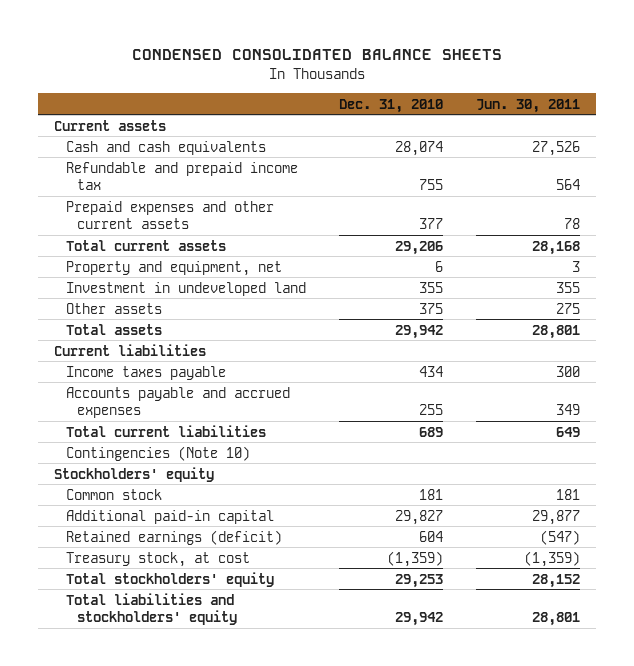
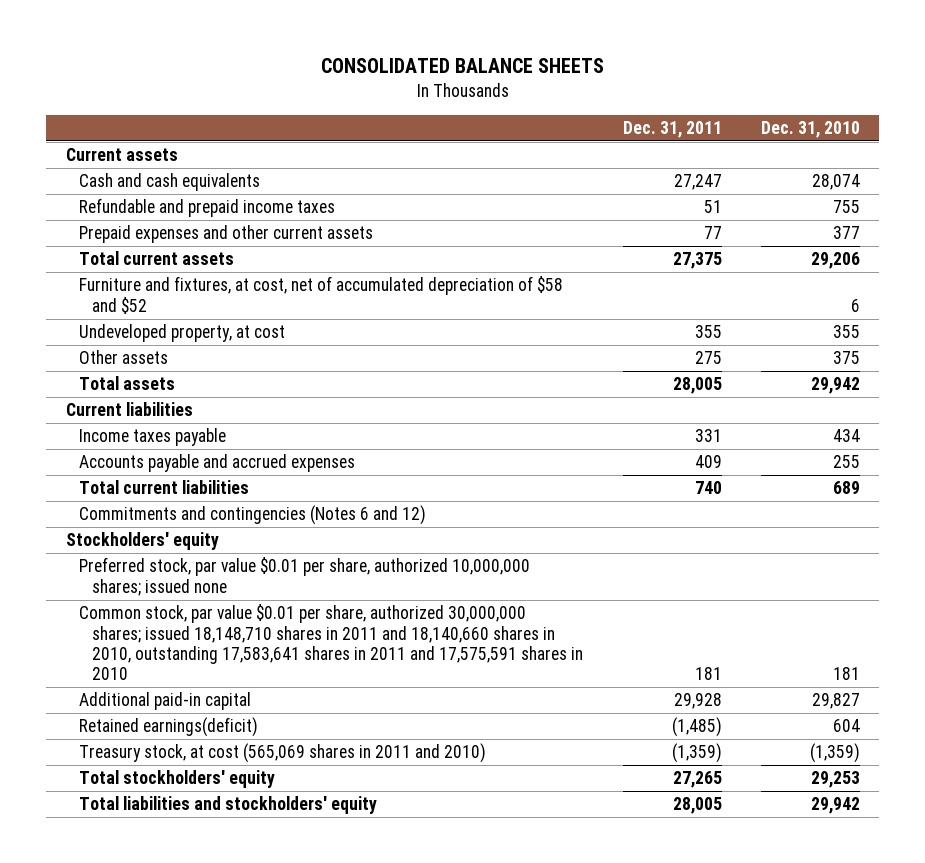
- CONDENSED CONSOLIDATED BALANCE SHEETS
+ CONSOLIDATED BALANCE SHEETS
- | Dec. 31, 2010 | Jun. 30, 2011
+ | Dec. 31, 2011 | Dec. 31, 2010
- Refundable and prepaid income tax | 755 | 564
+ Refundable and prepaid income taxes | 51 | 755
- Property and equipment, net | 6 | 3
- Investment in undeveloped land | 355 | 355
+ Furniture and fixtures, at cost, net of accumulated depreciation of $58 and $52 | | 6
+ Undeveloped property, at cost | 355 | 355
- Contingencies (Note 10)
+ Commitments and contingencies (Notes 6 and 12)
- Common stock | 181 | 181
+ Preferred stock, par value $0.01 per share, authorized 10,000,000 shares; issued none
+ Common stock, par value $0.01 per share, authorized 30,000,000 shares; issued 18,148,710 shares in 2011 and 18,140,660 shares in 2010, outstanding 17,583,641 shares in 2011 and 17,575,591 shares in 2010 | 181 | 181
- Retained earnings (deficit) | 604 | (547)
- Treasury stock, at cost | (1,359) | (1,359)
+ Retained earnings(deficit) | (1,485) | 604
+ Treasury stock, at cost (565,069 shares in 2011 and 2010) | (1,359) | (1,359)

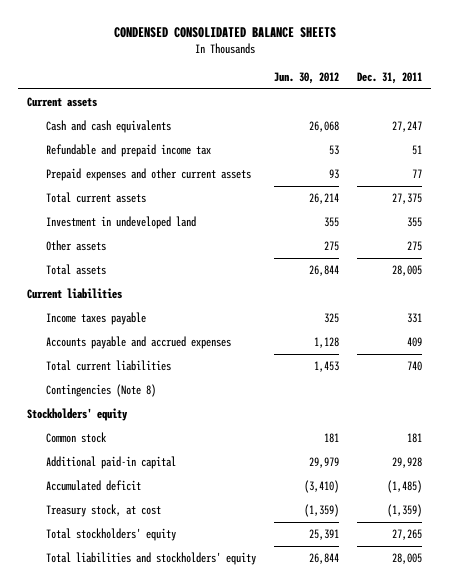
- CONSOLIDATED BALANCE SHEETS
+ CONDENSED CONSOLIDATED BALANCE SHEETS
- | Dec. 31, 2011 | Dec. 31, 2010
+ | Jun. 30, 2012 | Dec. 31, 2011
- Refundable and prepaid income taxes | 51 | 755
+ Refundable and prepaid income tax | 53 | 51
- Furniture and fixtures, at cost, net of accumulated depreciation of $58 and $52 | | 6
- Undeveloped property, at cost | 355 | 355
+ Investment in undeveloped land | 355 | 355
- Commitments and contingencies (Notes 6 and 12)
+ Contingencies (Note 8)
- Preferred stock, par value $0.01 per share, authorized 10,000,000 shares; issued none
- Common stock, par value $0.01 per share, authorized 30,000,000 shares; issued 18,148,710 shares in 2011 and 18,140,660 shares in 2010, outstanding 17,583,641 shares in 2011 and 17,575,591 shares in 2010 | 181 | 181
+ Common stock | 181 | 181
- Retained earnings(deficit) | (1,485) | 604
- Treasury stock, at cost (565,069 shares in 2011 and 2010) | (1,359) | (1,359)
+ Accumulated deficit | (3,410) | (1,485)
+ Treasury stock, at cost | (1,359) | (1,359)

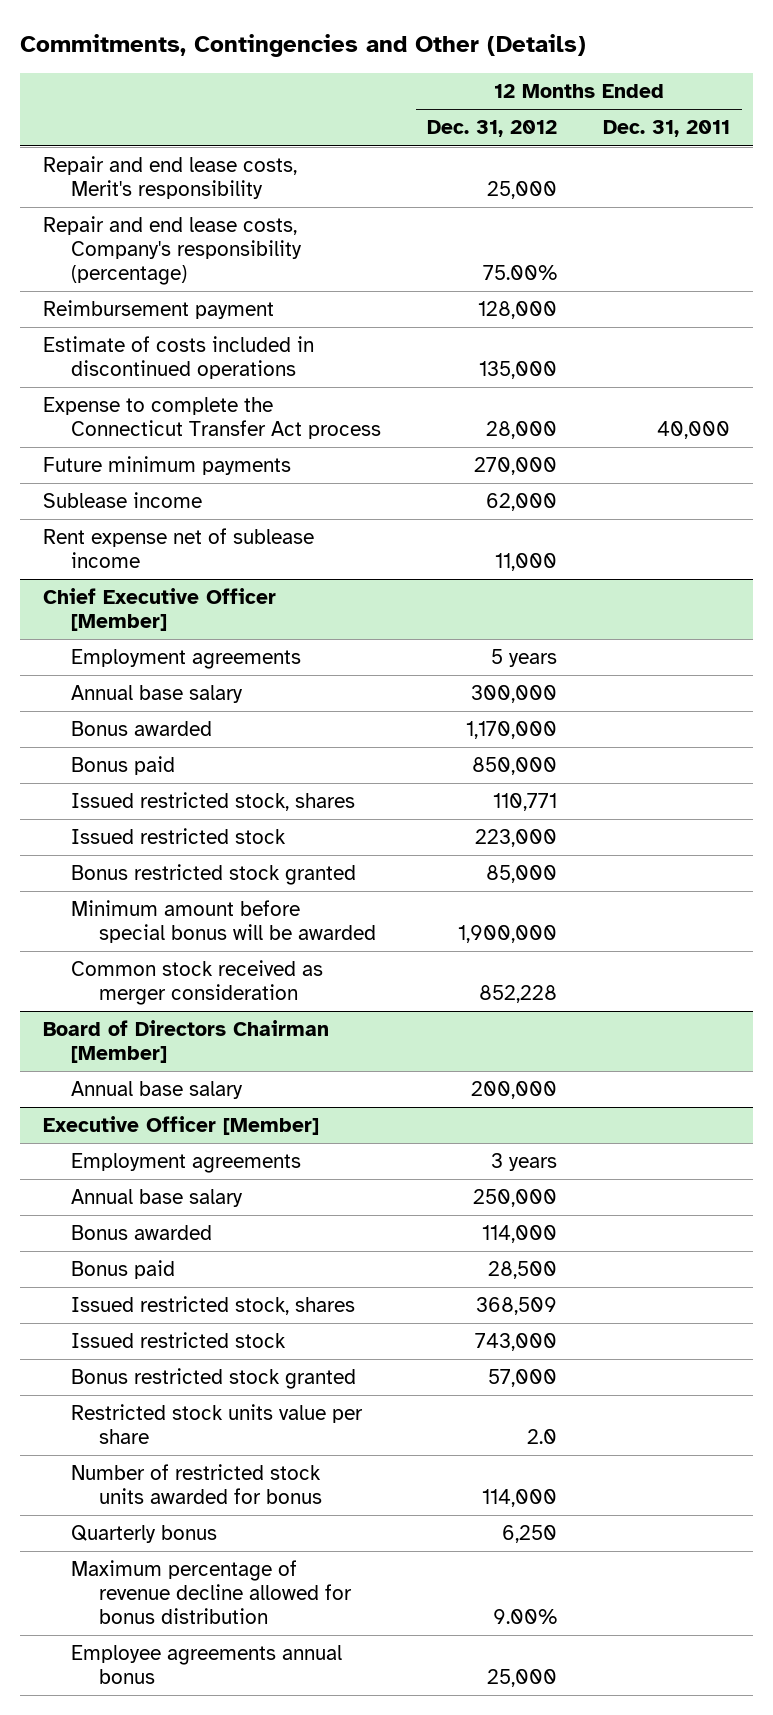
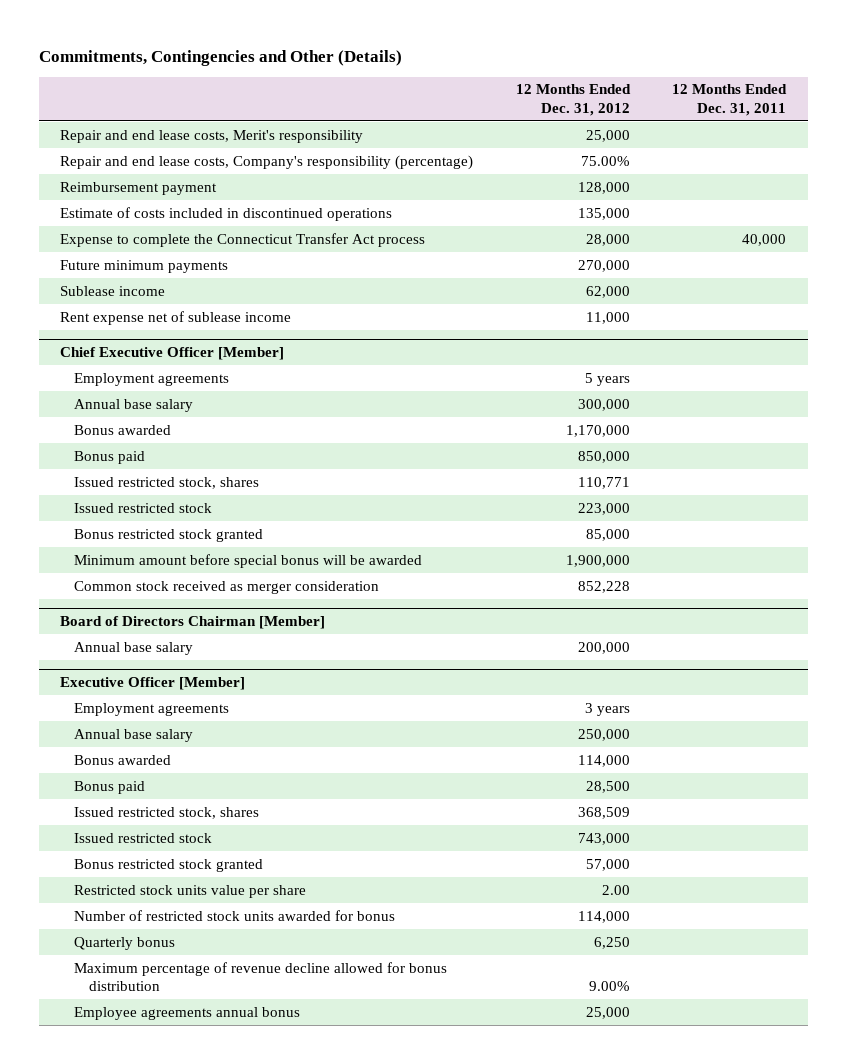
@ Executive Officer [Member]
- Restricted stock units value per share | 2.0 |
+ Restricted stock units value per share | 2.00 |

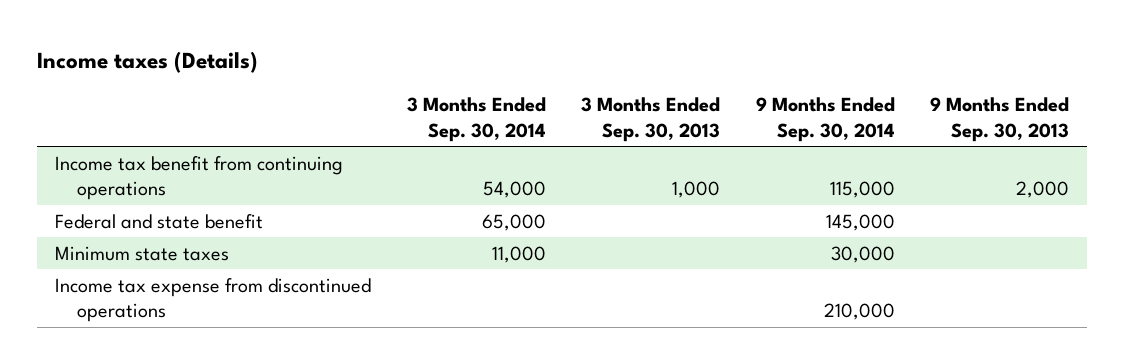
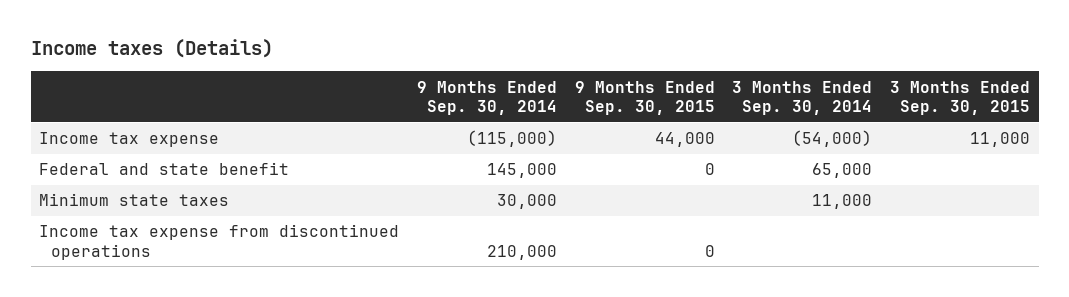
- | 3 Months Ended Sep. 30, 2014 | 3 Months Ended Sep. 30, 2013 | 9 Months Ended Sep. 30, 2014 | 9 Months Ended Sep. 30, 2013
+ | 9 Months Ended Sep. 30, 2014 | 9 Months Ended Sep. 30, 2015 | 3 Months Ended Sep. 30, 2014 | 3 Months Ended Sep. 30, 2015
- Income tax benefit from continuing operations | 54,000 | 1,000 | 115,000 | 2,000
+ Income tax expense | (115,000) | 44,000 | (54,000) | 11,000

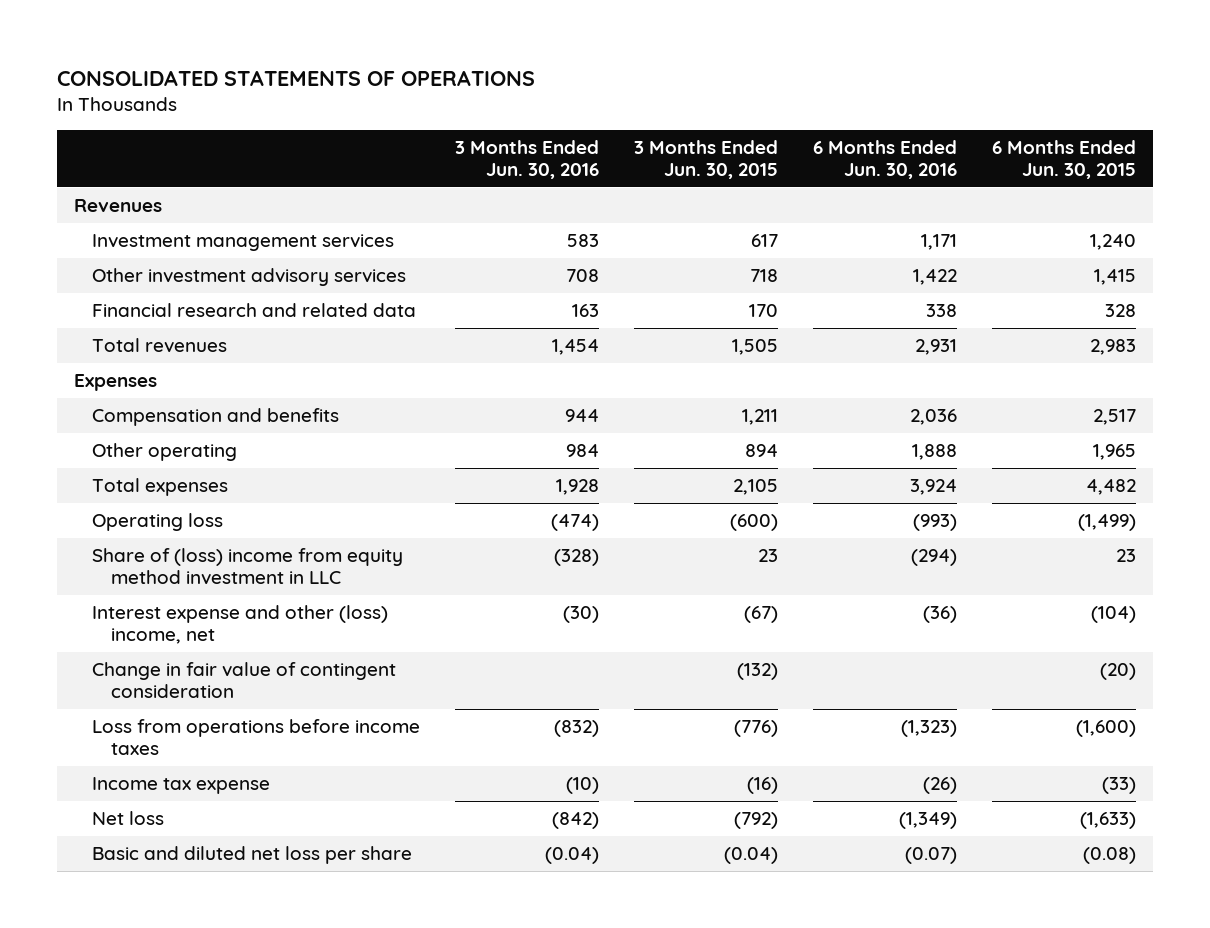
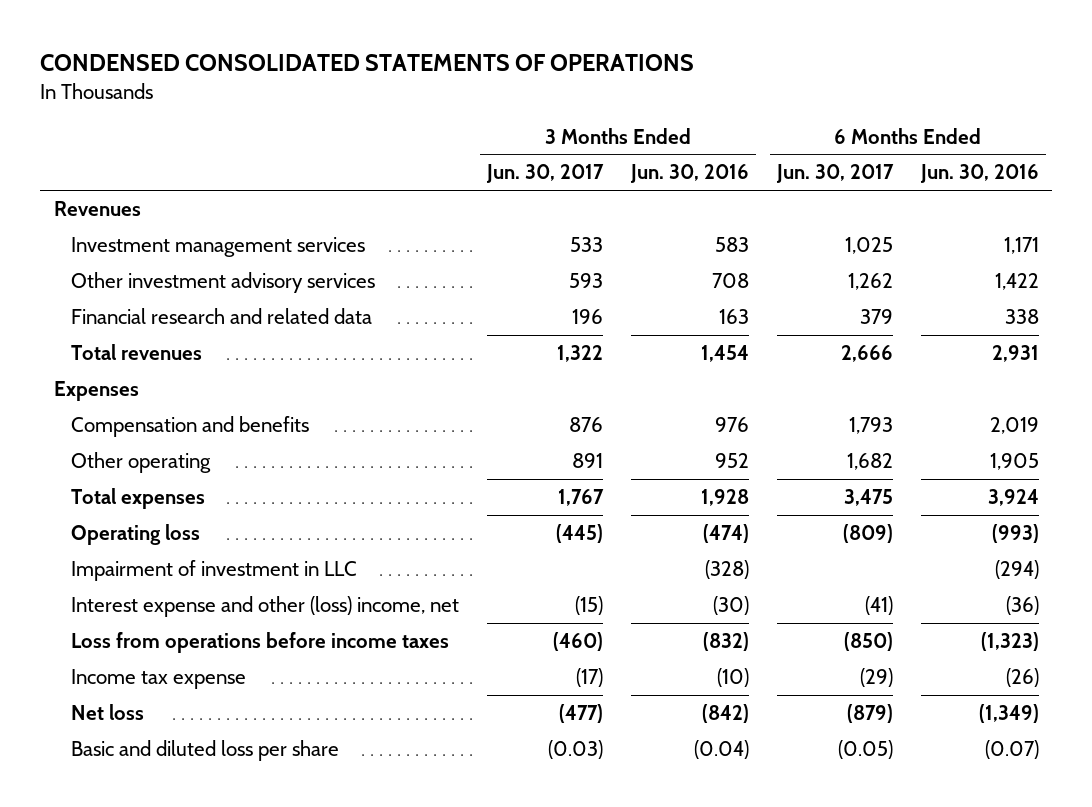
- CONSOLIDATED STATEMENTS OF OPERATIONS
+ CONDENSED CONSOLIDATED STATEMENTS OF OPERATIONS
- | 3 Months Ended Jun. 30, 2016 | 3 Months Ended Jun. 30, 2015 | 6 Months Ended Jun. 30, 2016 | 6 Months Ended Jun. 30, 2015
+ | 3 Months Ended Jun. 30, 2017 | 3 Months Ended Jun. 30, 2016 | 6 Months Ended Jun. 30, 2017 | 6 Months Ended Jun. 30, 2016
- Compensation and benefits | 944 | 1,211 | 2,036 | 2,517
- Other operating | 984 | 894 | 1,888 | 1,965
+ Compensation and benefits | 876 | 976 | 1,793 | 2,019
+ Other operating | 891 | 952 | 1,682 | 1,905
- Share of (loss) income from equity method investment in LLC | (328) | 23 | (294) | 23
+ Impairment of investment in LLC | | (328) | | (294)
- Change in fair value of contingent consideration | | (132) | | (20)
- Basic and diluted net loss per share | (0.04) | (0.04) | (0.07) | (0.08)
+ Basic and diluted loss per share | (0.03) | (0.04) | (0.05) | (0.07)

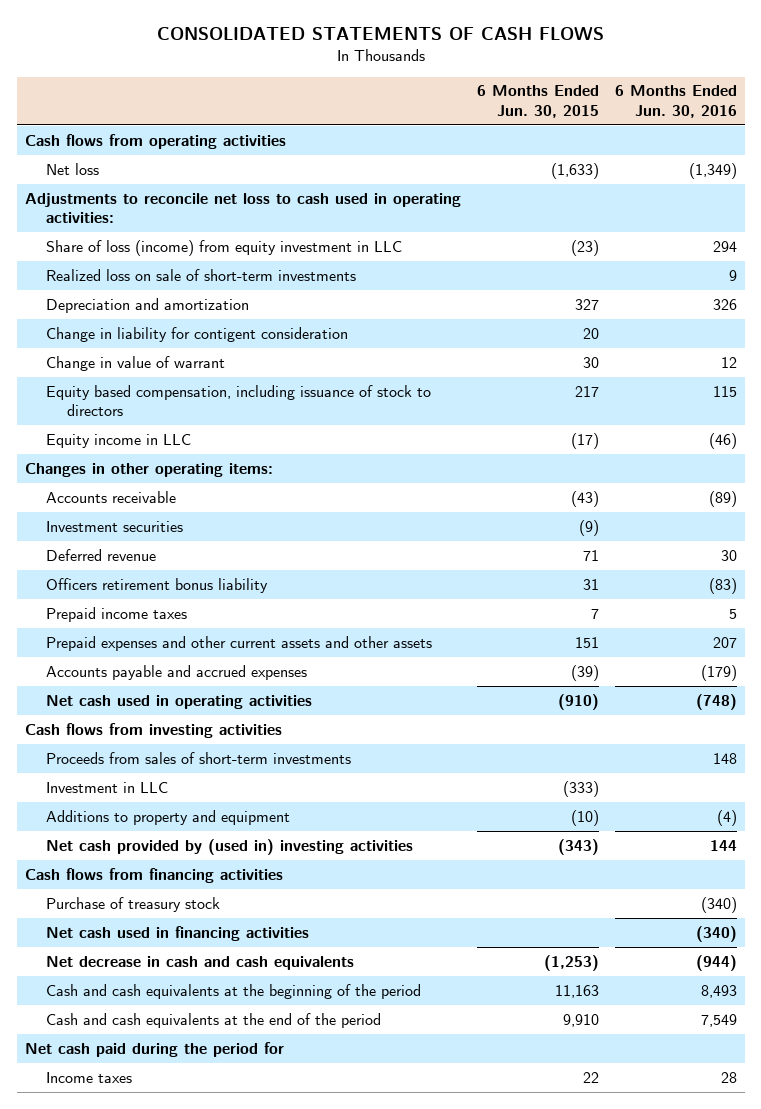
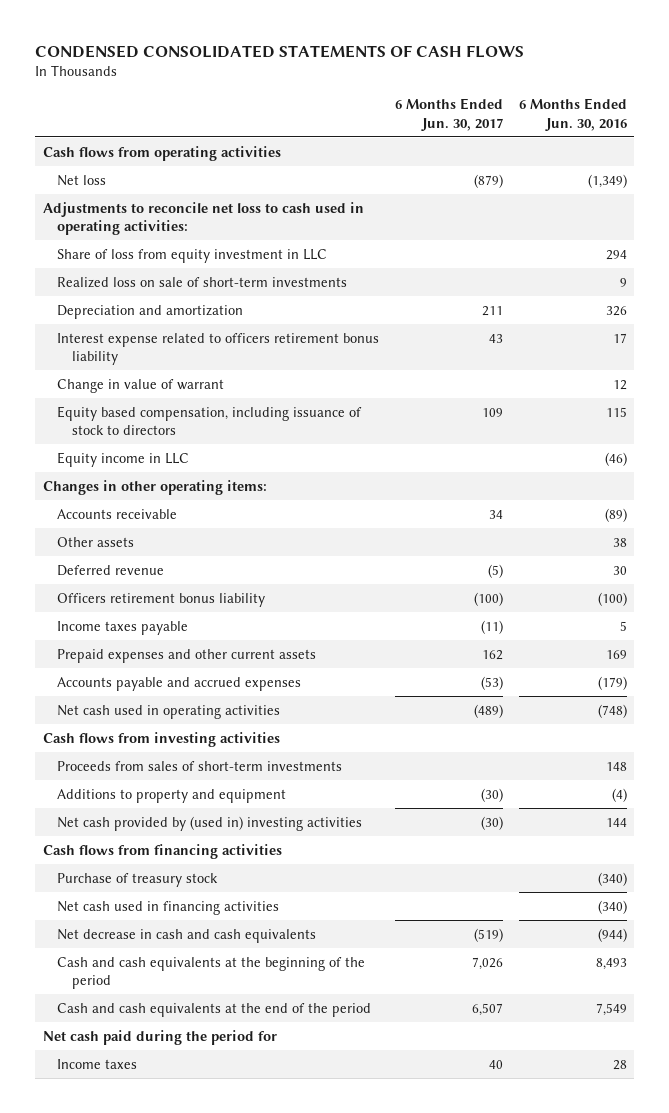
- CONSOLIDATED STATEMENTS OF CASH FLOWS
+ CONDENSED CONSOLIDATED STATEMENTS OF CASH FLOWS
- | 6 Months Ended Jun. 30, 2015 | 6 Months Ended Jun. 30, 2016
+ | 6 Months Ended Jun. 30, 2017 | 6 Months Ended Jun. 30, 2016
- Share of loss (income) from equity investment in LLC | (23) | 294
+ Share of loss from equity investment in LLC | | 294
- Change in liability for contigent consideration | 20 |
+ Interest expense related to officers retirement bonus liability | 43 | 17
- Investment securities | (9) |
+ Other assets | | 38
- Officers retirement bonus liability | 31 | (83)
- Prepaid income taxes | 7 | 5
- Prepaid expenses and other current assets and other assets | 151 | 207
+ Officers retirement bonus liability | (100) | (100)
+ Income taxes payable | (11) | 5
+ Prepaid expenses and other current assets | 162 | 169
- Investment in LLC | (333) |

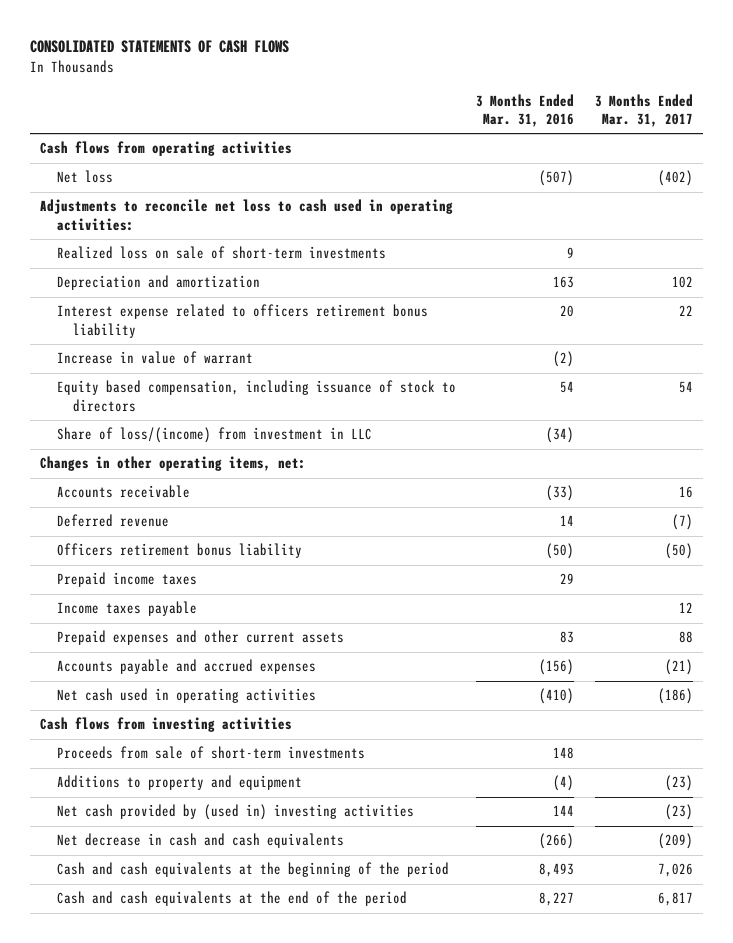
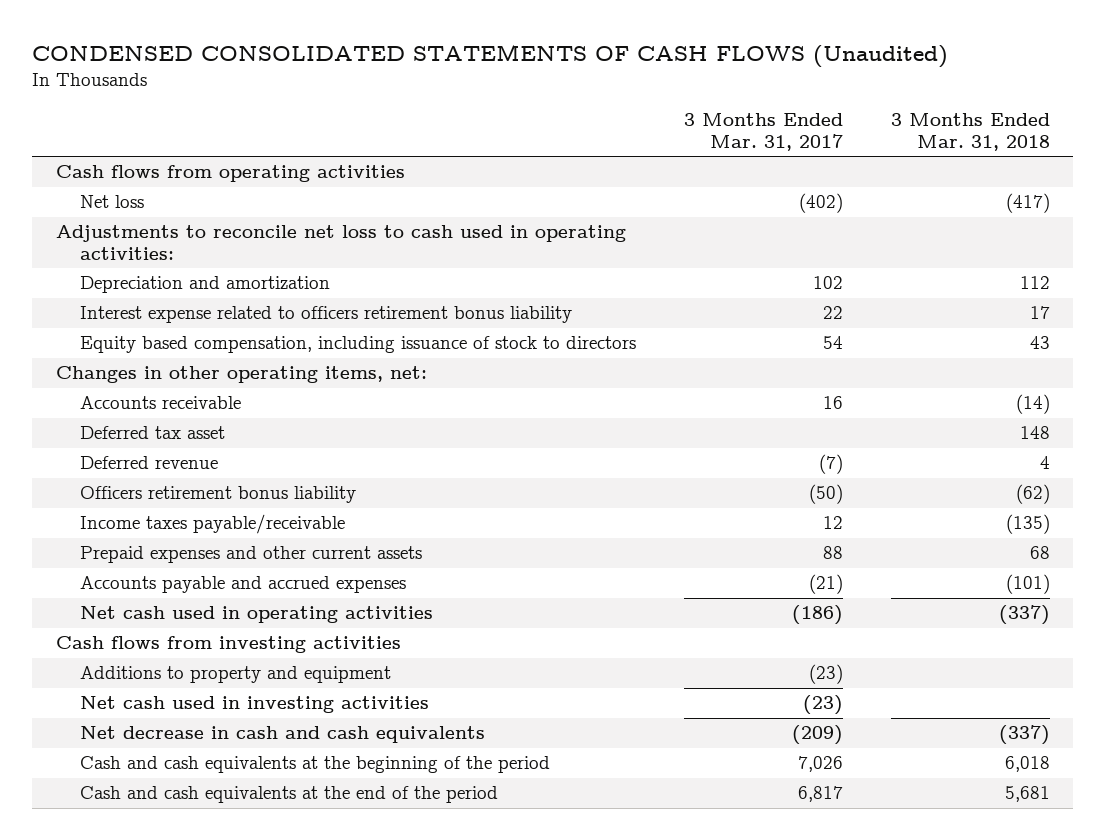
- CONSOLIDATED STATEMENTS OF CASH FLOWS
+ CONDENSED CONSOLIDATED STATEMENTS OF CASH FLOWS (Unaudited)
- | 3 Months Ended Mar. 31, 2016 | 3 Months Ended Mar. 31, 2017
+ | 3 Months Ended Mar. 31, 2017 | 3 Months Ended Mar. 31, 2018
- Realized loss on sale of short-term investments | 9 |
- Increase in value of warrant | (2) |
- Share of loss/(income) from investment in LLC | (34) |
+ Deferred tax asset | | 148
- Prepaid income taxes | 29 |
- Income taxes payable | | 12
+ Income taxes payable/receivable | 12 | (135)
- Proceeds from sale of short-term investments | 148 |
- Net cash provided by (used in) investing activities | 144 | (23)
+ Net cash used in investing activities | (23) |

